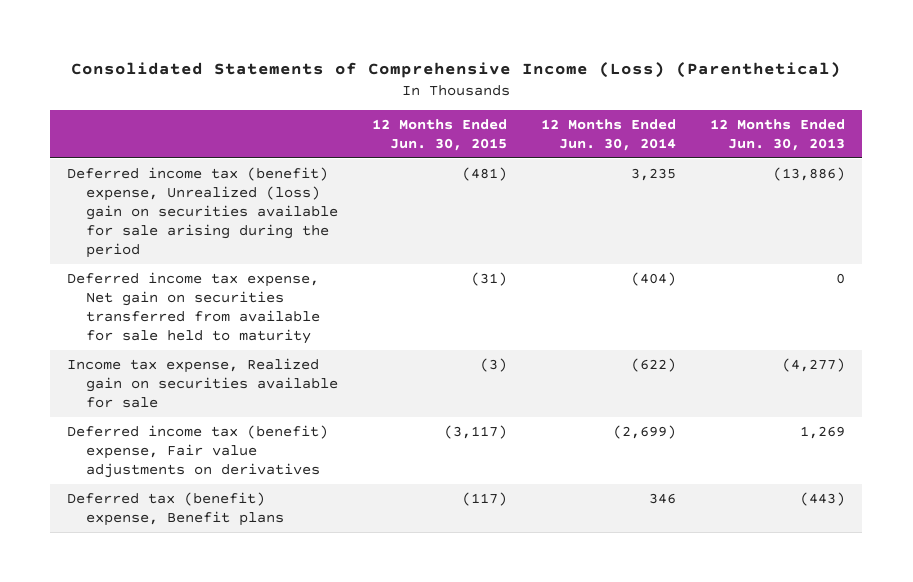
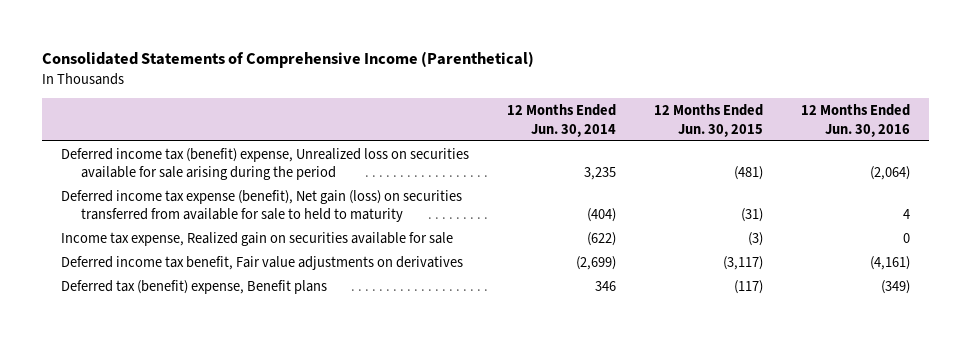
- Consolidated Statements of Comprehensive Income (Loss) (Parenthetical)
+ Consolidated Statements of Comprehensive Income (Parenthetical)
- | 12 Months Ended Jun. 30, 2015 | 12 Months Ended Jun. 30, 2014 | 12 Months Ended Jun. 30, 2013
+ | 12 Months Ended Jun. 30, 2014 | 12 Months Ended Jun. 30, 2015 | 12 Months Ended Jun. 30, 2016
- Deferred income tax (benefit) expense, Unrealized (loss) gain on securities available for sale arising during the period | (481) | 3,235 | (13,886)
- Deferred income tax expense, Net gain on securities transferred from available for sale held to maturity | (31) | (404) | 0
+ Deferred income tax (benefit) expense, Unrealized loss on securities available for sale arising during the period | 3,235 | (481) | (2,064)
+ Deferred income tax expense (benefit), Net gain (loss) on securities transferred from available for sale to held to maturity | (404) | (31) | 4
- Deferred income tax (benefit) expense, Fair value adjustments on derivatives | (3,117) | (2,699) | 1,269
+ Deferred income tax benefit, Fair value adjustments on derivatives | (2,699) | (3,117) | (4,161)

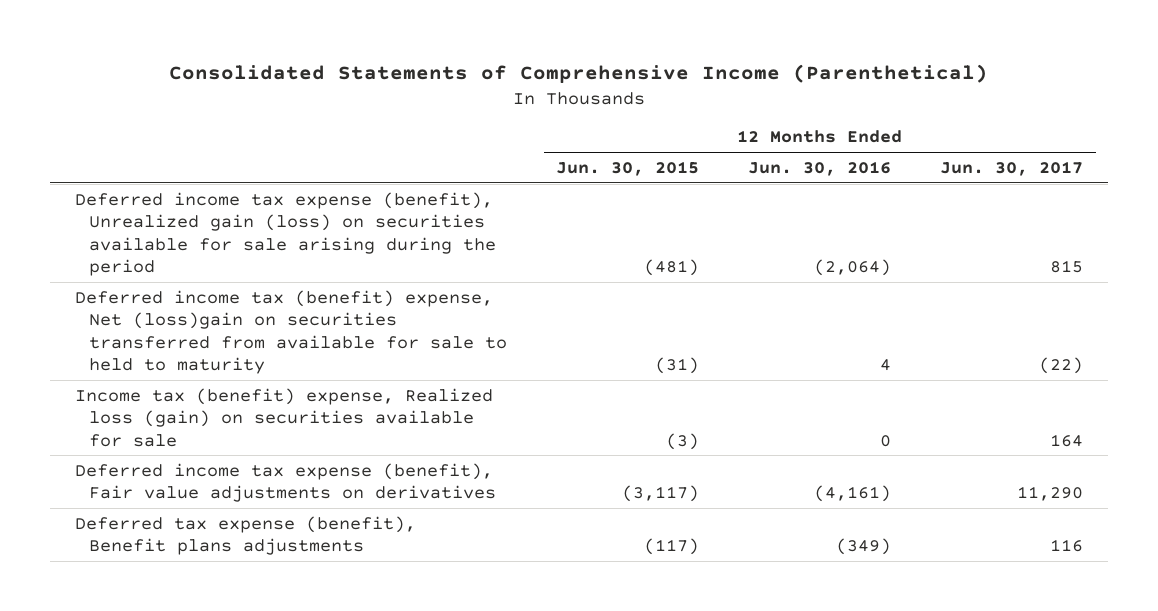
- | 12 Months Ended Jun. 30, 2014 | 12 Months Ended Jun. 30, 2015 | 12 Months Ended Jun. 30, 2016
+ | 12 Months Ended Jun. 30, 2015 | 12 Months Ended Jun. 30, 2016 | 12 Months Ended Jun. 30, 2017
- Deferred income tax (benefit) expense, Unrealized loss on securities available for sale arising during the period | 3,235 | (481) | (2,064)
- Deferred income tax expense (benefit), Net gain (loss) on securities transferred from available for sale to held to maturity | (404) | (31) | 4
- Income tax expense, Realized gain on securities available for sale | (622) | (3) | 0
- Deferred income tax benefit, Fair value adjustments on derivatives | (2,699) | (3,117) | (4,161)
- Deferred tax (benefit) expense, Benefit plans | 346 | (117) | (349)
+ Deferred income tax expense (benefit), Unrealized gain (loss) on securities available for sale arising during the period | (481) | (2,064) | 815
+ Deferred income tax (benefit) expense, Net (loss)gain on securities transferred from available for sale to held to maturity | (31) | 4 | (22)
+ Income tax (benefit) expense, Realized loss (gain) on securities available for sale | (3) | 0 | 164
+ Deferred income tax expense (benefit), Fair value adjustments on derivatives | (3,117) | (4,161) | 11,290
+ Deferred tax expense (benefit), Benefit plans adjustments | (117) | (349) | 116

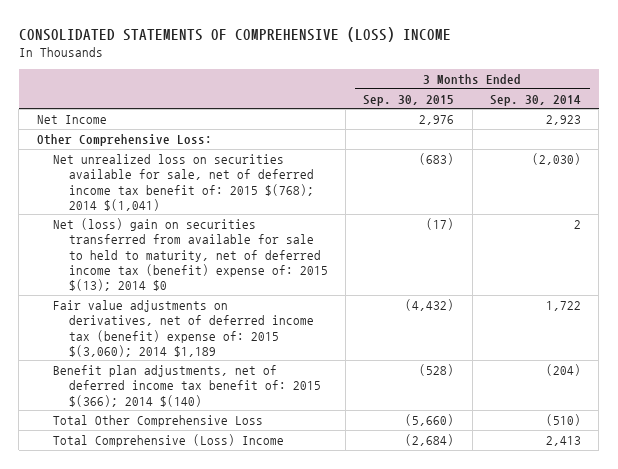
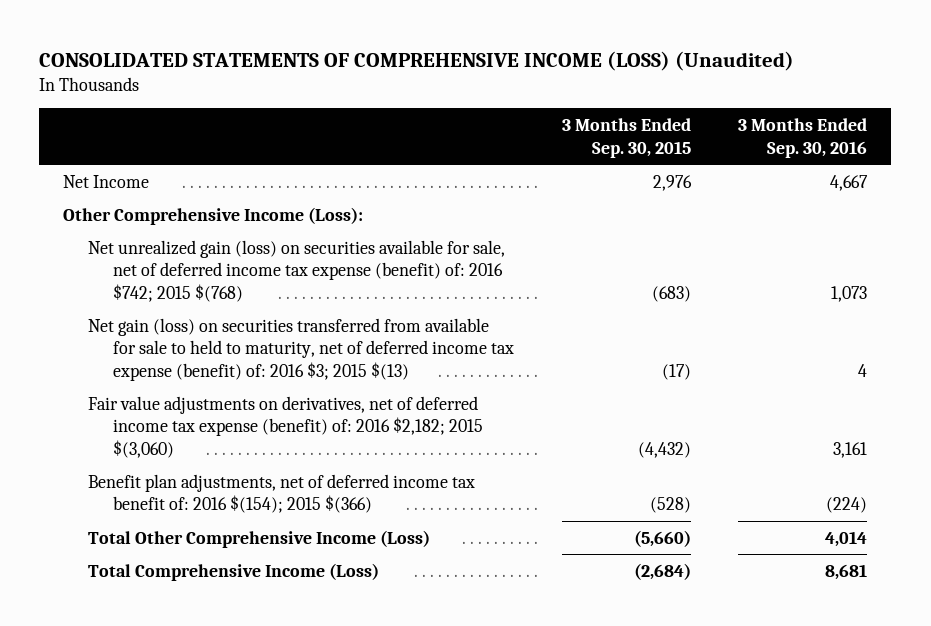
- CONSOLIDATED STATEMENTS OF COMPREHENSIVE (LOSS) INCOME
+ CONSOLIDATED STATEMENTS OF COMPREHENSIVE INCOME (LOSS) (Unaudited)
- | 3 Months Ended Sep. 30, 2015 | 3 Months Ended Sep. 30, 2014
+ | 3 Months Ended Sep. 30, 2015 | 3 Months Ended Sep. 30, 2016
- Other Comprehensive Loss:
- Net unrealized loss on securities available for sale, net of deferred income tax benefit of: 2015 $(768); 2014 $(1,041) | (683) | (2,030)
- Net (loss) gain on securities transferred from available for sale to held to maturity, net of deferred income tax (benefit) expense of: 2015 $(13); 2014 $0 | (17) | 2
- Fair value adjustments on derivatives, net of deferred income tax (benefit) expense of: 2015 $(3,060); 2014 $1,189 | (4,432) | 1,722
- Benefit plan adjustments, net of deferred income tax benefit of: 2015 $(366); 2014 $(140) | (528) | (204)
- Total Other Comprehensive Loss | (5,660) | (510)
- Total Comprehensive (Loss) Income | (2,684) | 2,413
+ Other Comprehensive Income (Loss):
+ Net unrealized gain (loss) on securities available for sale, net of deferred income tax expense (benefit) of: 2016 $742; 2015 $(768) | (683) | 1,073
+ Net gain (loss) on securities transferred from available for sale to held to maturity, net of deferred income tax expense (benefit) of: 2016 $3; 2015 $(13) | (17) | 4
+ Fair value adjustments on derivatives, net of deferred income tax expense (benefit) of: 2016 $2,182; 2015 $(3,060) | (4,432) | 3,161
+ Benefit plan adjustments, net of deferred income tax benefit of: 2016 $(154); 2015 $(366) | (528) | (224)
+ Total Other Comprehensive Income (Loss) | (5,660) | 4,014
+ Total Comprehensive Income (Loss) | (2,684) | 8,681

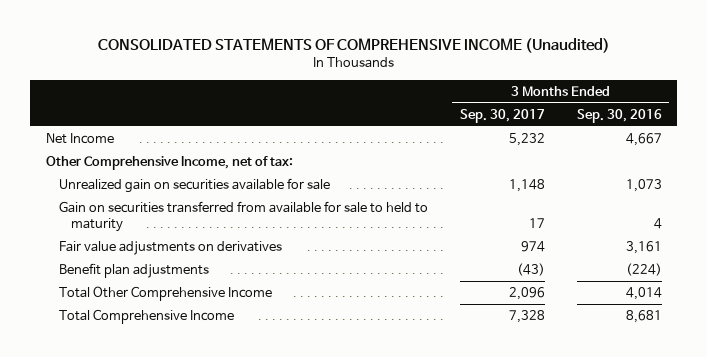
- CONSOLIDATED STATEMENTS OF COMPREHENSIVE INCOME (LOSS) (Unaudited)
+ CONSOLIDATED STATEMENTS OF COMPREHENSIVE INCOME (Unaudited)
- | 3 Months Ended Sep. 30, 2015 | 3 Months Ended Sep. 30, 2016
+ | 3 Months Ended Sep. 30, 2017 | 3 Months Ended Sep. 30, 2016
- Other Comprehensive Income (Loss):
- Net unrealized gain (loss) on securities available for sale, net of deferred income tax expense (benefit) of: 2016 $742; 2015 $(768) | (683) | 1,073
- Net gain (loss) on securities transferred from available for sale to held to maturity, net of deferred income tax expense (benefit) of: 2016 $3; 2015 $(13) | (17) | 4
- Fair value adjustments on derivatives, net of deferred income tax expense (benefit) of: 2016 $2,182; 2015 $(3,060) | (4,432) | 3,161
- Benefit plan adjustments, net of deferred income tax benefit of: 2016 $(154); 2015 $(366) | (528) | (224)
- Total Other Comprehensive Income (Loss) | (5,660) | 4,014
- Total Comprehensive Income (Loss) | (2,684) | 8,681
+ Other Comprehensive Income, net of tax:
+ Unrealized gain on securities available for sale | 1,148 | 1,073
+ Gain on securities transferred from available for sale to held to maturity | 17 | 4
+ Fair value adjustments on derivatives | 974 | 3,161
+ Benefit plan adjustments | (43) | (224)
+ Total Other Comprehensive Income | 2,096 | 4,014
+ Total Comprehensive Income | 7,328 | 8,681

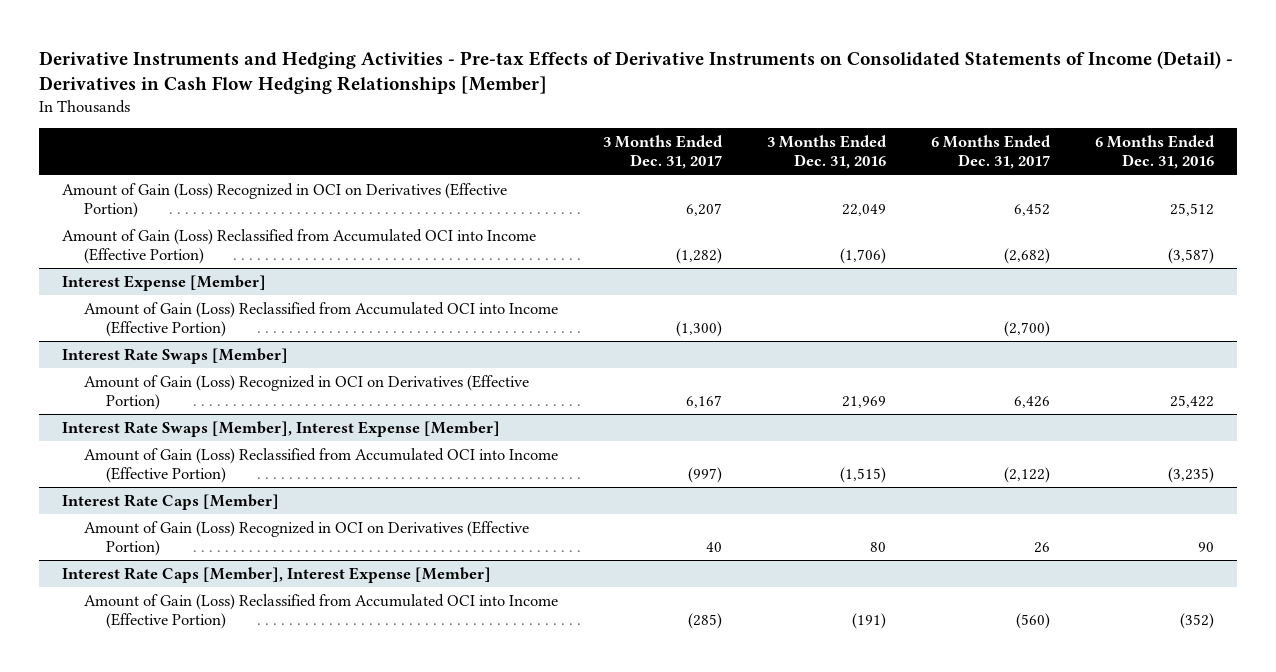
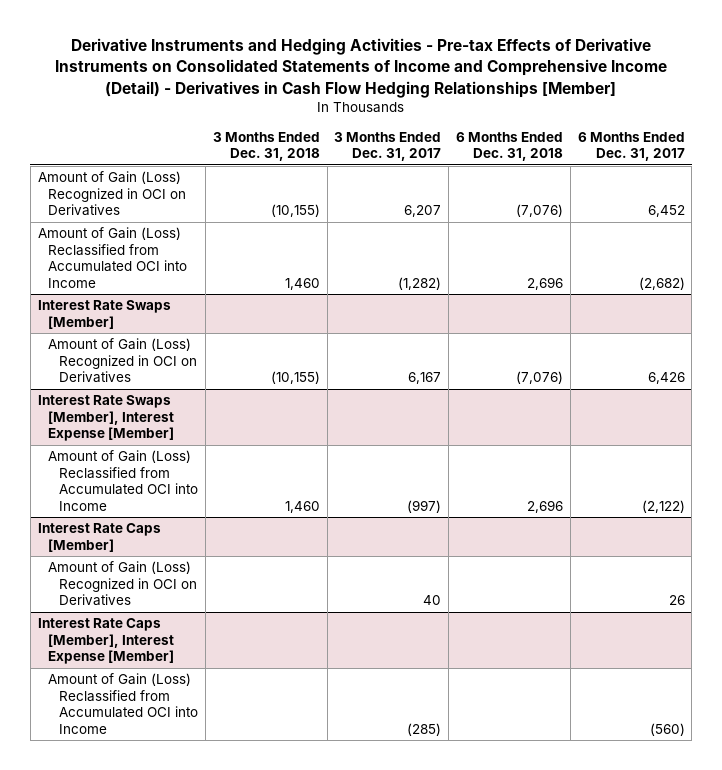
- Derivative Instruments and Hedging Activities - Pre-tax Effects of Derivative Instruments on Consolidated Statements of Income (Detail) - Derivatives in Cash Flow Hedging Relationships [Member]
+ Derivative Instruments and Hedging Activities - Pre-tax Effects of Derivative Instruments on Consolidated Statements of Income and Comprehensive Income (Detail) - Derivatives in Cash Flow Hedging Relationships [Member]
- | 3 Months Ended Dec. 31, 2017 | 3 Months Ended Dec. 31, 2016 | 6 Months Ended Dec. 31, 2017 | 6 Months Ended Dec. 31, 2016
+ | 3 Months Ended Dec. 31, 2018 | 3 Months Ended Dec. 31, 2017 | 6 Months Ended Dec. 31, 2018 | 6 Months Ended Dec. 31, 2017
- Amount of Gain (Loss) Recognized in OCI on Derivatives (Effective Portion) | 6,207 | 22,049 | 6,452 | 25,512
- Amount of Gain (Loss) Reclassified from Accumulated OCI into Income (Effective Portion) | (1,282) | (1,706) | (2,682) | (3,587)
- Interest Expense [Member]
- Amount of Gain (Loss) Reclassified from Accumulated OCI into Income (Effective Portion) | (1,300) | | (2,700) |
+ Amount of Gain (Loss) Recognized in OCI on Derivatives | (10,155) | 6,207 | (7,076) | 6,452
+ Amount of Gain (Loss) Reclassified from Accumulated OCI into Income | 1,460 | (1,282) | 2,696 | (2,682)
@ Interest Rate Swaps [Member]
- Amount of Gain (Loss) Recognized in OCI on Derivatives (Effective Portion) | 6,167 | 21,969 | 6,426 | 25,422
+ Amount of Gain (Loss) Recognized in OCI on Derivatives | (10,155) | 6,167 | (7,076) | 6,426
@ Interest Rate Swaps [Member], Interest Expense [Member]
- Amount of Gain (Loss) Reclassified from Accumulated OCI into Income (Effective Portion) | (997) | (1,515) | (2,122) | (3,235)
+ Amount of Gain (Loss) Reclassified from Accumulated OCI into Income | 1,460 | (997) | 2,696 | (2,122)
@ Interest Rate Caps [Member]
- Amount of Gain (Loss) Recognized in OCI on Derivatives (Effective Portion) | 40 | 80 | 26 | 90
+ Amount of Gain (Loss) Recognized in OCI on Derivatives | | 40 | | 26
@ Interest Rate Caps [Member], Interest Expense [Member]
- Amount of Gain (Loss) Reclassified from Accumulated OCI into Income (Effective Portion) | (285) | (191) | (560) | (352)
+ Amount of Gain (Loss) Reclassified from Accumulated OCI into Income | | (285) | | (560)

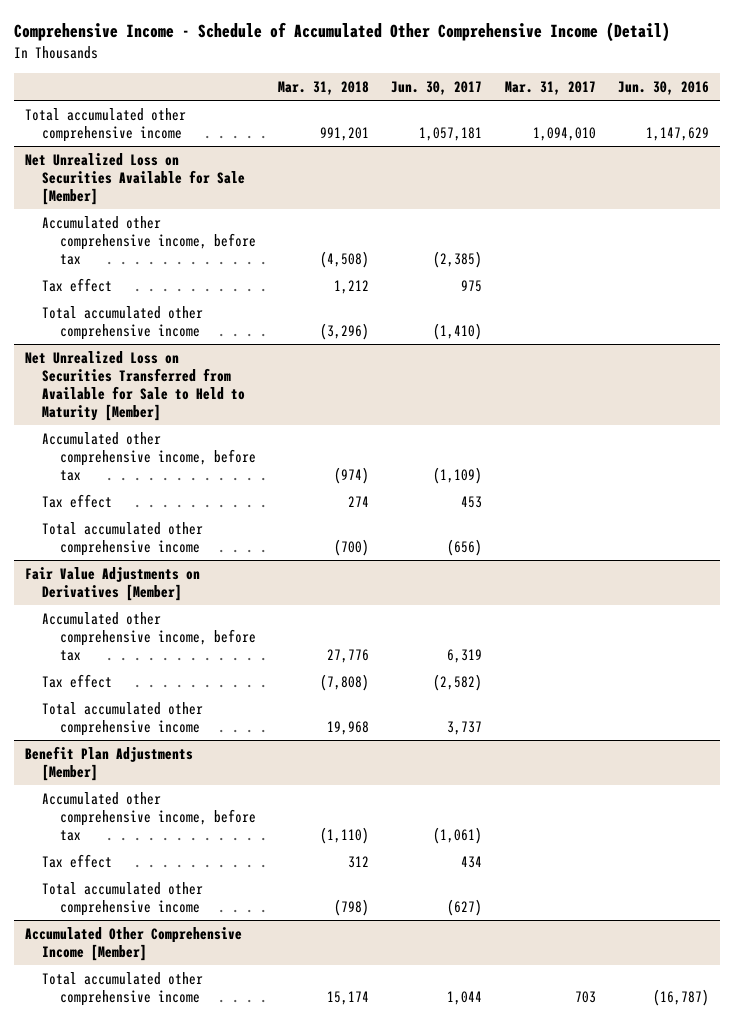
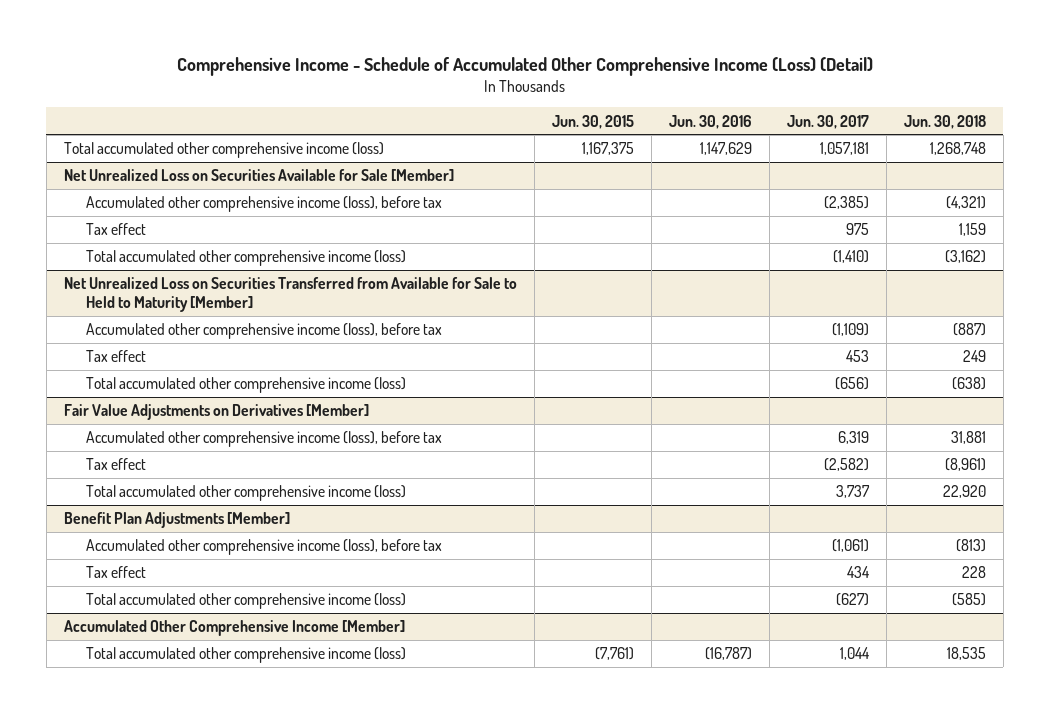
- Comprehensive Income - Schedule of Accumulated Other Comprehensive Income (Detail)
+ Comprehensive Income - Schedule of Accumulated Other Comprehensive Income (Loss) (Detail)
- | Mar. 31, 2018 | Jun. 30, 2017 | Mar. 31, 2017 | Jun. 30, 2016
+ | Jun. 30, 2015 | Jun. 30, 2016 | Jun. 30, 2017 | Jun. 30, 2018
- Total accumulated other comprehensive income | 991,201 | 1,057,181 | 1,094,010 | 1,147,629
+ Total accumulated other comprehensive income (loss) | 1,167,375 | 1,147,629 | 1,057,181 | 1,268,748
@ Net Unrealized Loss on Securities Available for Sale [Member]
- Accumulated other comprehensive income, before tax | (4,508) | (2,385) | |
+ Accumulated other comprehensive income (loss), before tax | | | (2,385) | (4,321)
- Total accumulated other comprehensive income | (3,296) | (1,410) | |
+ Total accumulated other comprehensive income (loss) | | | (1,410) | (3,162)
@ Net Unrealized Loss on Securities Transferred from Available for Sale to Held to Maturity [Member]
- Accumulated other comprehensive income, before tax | (974) | (1,109) | |
+ Accumulated other comprehensive income (loss), before tax | | | (1,109) | (887)
- Total accumulated other comprehensive income | (700) | (656) | |
+ Total accumulated other comprehensive income (loss) | | | (656) | (638)
@ Fair Value Adjustments on Derivatives [Member]
- Accumulated other comprehensive income, before tax | 27,776 | 6,319 | |
+ Accumulated other comprehensive income (loss), before tax | | | 6,319 | 31,881
- Total accumulated other comprehensive income | 19,968 | 3,737 | |
+ Total accumulated other comprehensive income (loss) | | | 3,737 | 22,920
@ Benefit Plan Adjustments [Member]
- Accumulated other comprehensive income, before tax | (1,110) | (1,061) | |
+ Accumulated other comprehensive income (loss), before tax | | | (1,061) | (813)
- Total accumulated other comprehensive income | (798) | (627) | |
+ Total accumulated other comprehensive income (loss) | | | (627) | (585)
@ Accumulated Other Comprehensive Income [Member]
- Total accumulated other comprehensive income | 15,174 | 1,044 | 703 | (16,787)
+ Total accumulated other comprehensive income (loss) | (7,761) | (16,787) | 1,044 | 18,535

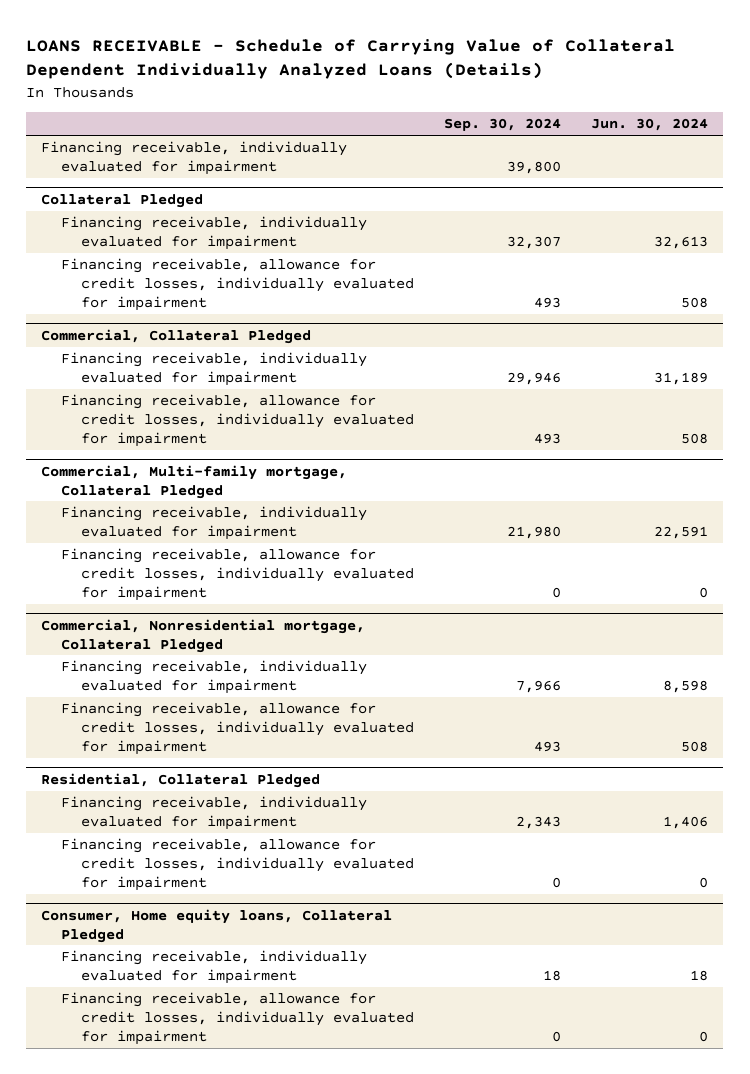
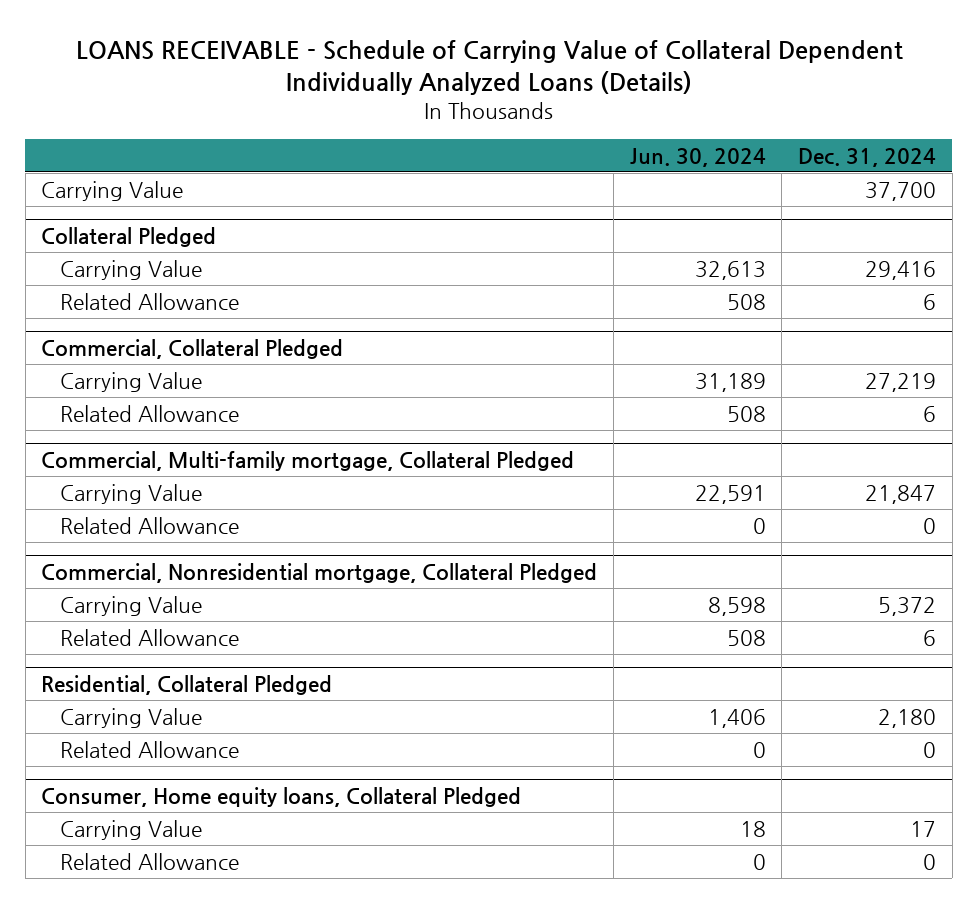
- | Sep. 30, 2024 | Jun. 30, 2024
+ | Jun. 30, 2024 | Dec. 31, 2024
- Financing receivable, individually evaluated for impairment | 39,800 |
+ Carrying Value | | 37,700
@ Collateral Pledged
- Financing receivable, individually evaluated for impairment | 32,307 | 32,613
- Financing receivable, allowance for credit losses, individually evaluated for impairment | 493 | 508
+ Carrying Value | 32,613 | 29,416
+ Related Allowance | 508 | 6
@ Commercial, Collateral Pledged
- Financing receivable, individually evaluated for impairment | 29,946 | 31,189
- Financing receivable, allowance for credit losses, individually evaluated for impairment | 493 | 508
+ Carrying Value | 31,189 | 27,219
+ Related Allowance | 508 | 6
@ Commercial, Multi-family mortgage, Collateral Pledged
- Financing receivable, individually evaluated for impairment | 21,980 | 22,591
- Financing receivable, allowance for credit losses, individually evaluated for impairment | 0 | 0
+ Carrying Value | 22,591 | 21,847
+ Related Allowance | 0 | 0
@ Commercial, Nonresidential mortgage, Collateral Pledged
- Financing receivable, individually evaluated for impairment | 7,966 | 8,598
- Financing receivable, allowance for credit losses, individually evaluated for impairment | 493 | 508
+ Carrying Value | 8,598 | 5,372
+ Related Allowance | 508 | 6
@ Residential, Collateral Pledged
- Financing receivable, individually evaluated for impairment | 2,343 | 1,406
- Financing receivable, allowance for credit losses, individually evaluated for impairment | 0 | 0
+ Carrying Value | 1,406 | 2,180
+ Related Allowance | 0 | 0
@ Consumer, Home equity loans, Collateral Pledged
- Financing receivable, individually evaluated for impairment | 18 | 18
- Financing receivable, allowance for credit losses, individually evaluated for impairment | 0 | 0
+ Carrying Value | 18 | 17
+ Related Allowance | 0 | 0

